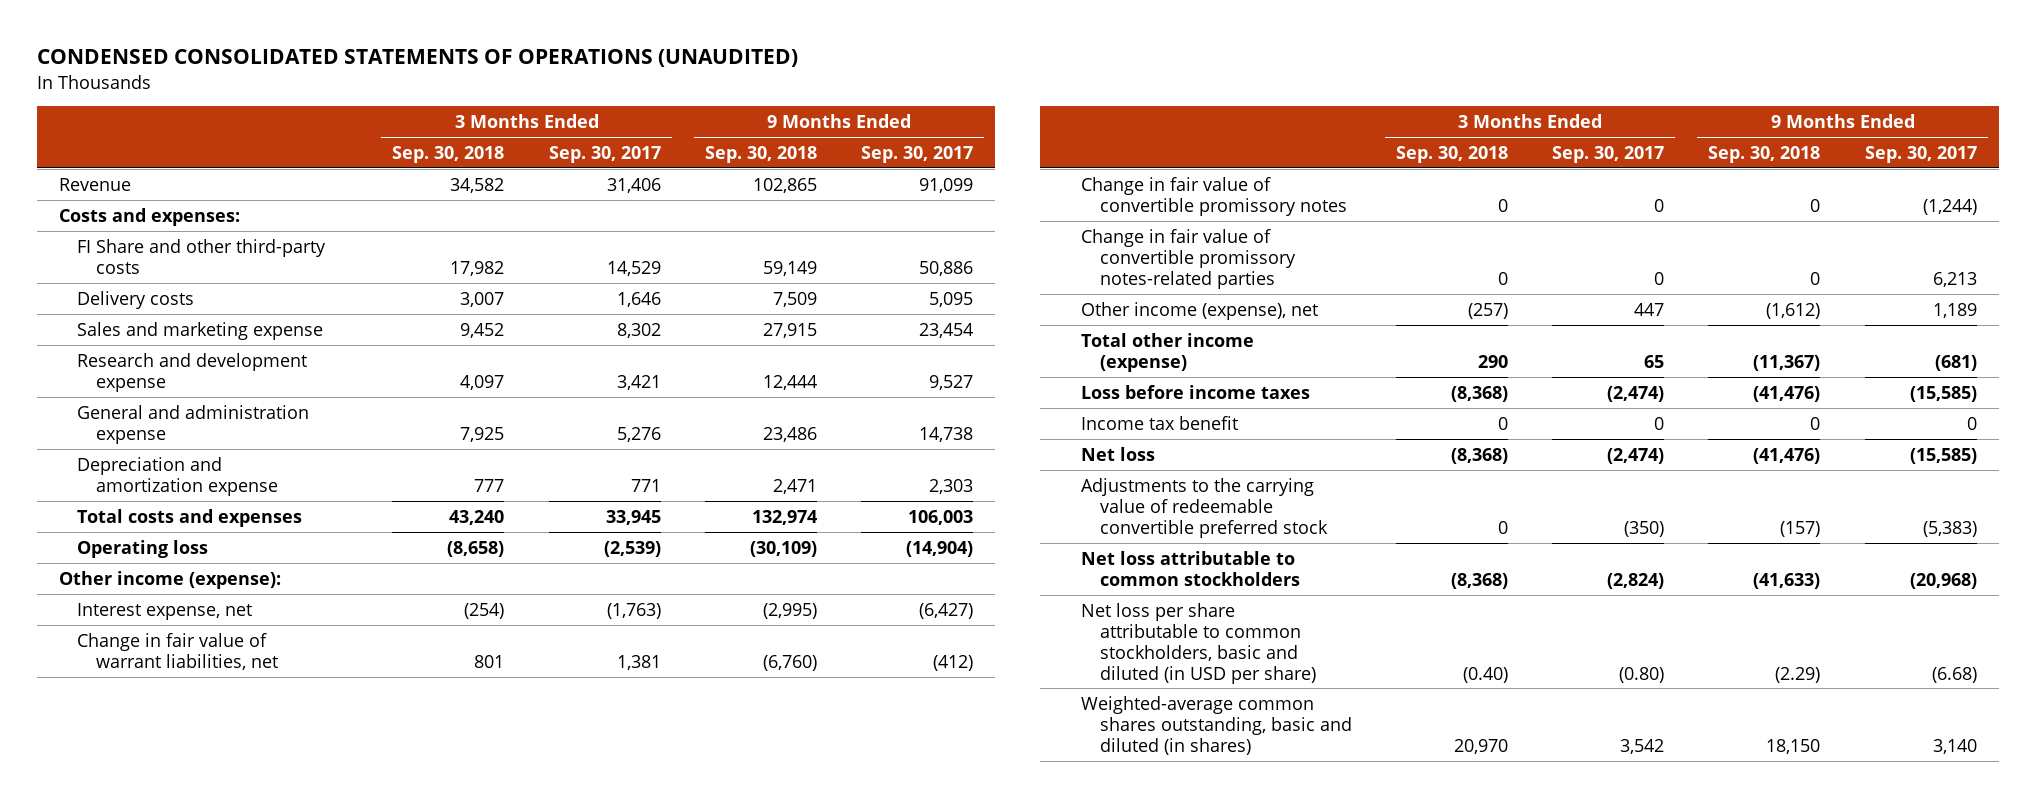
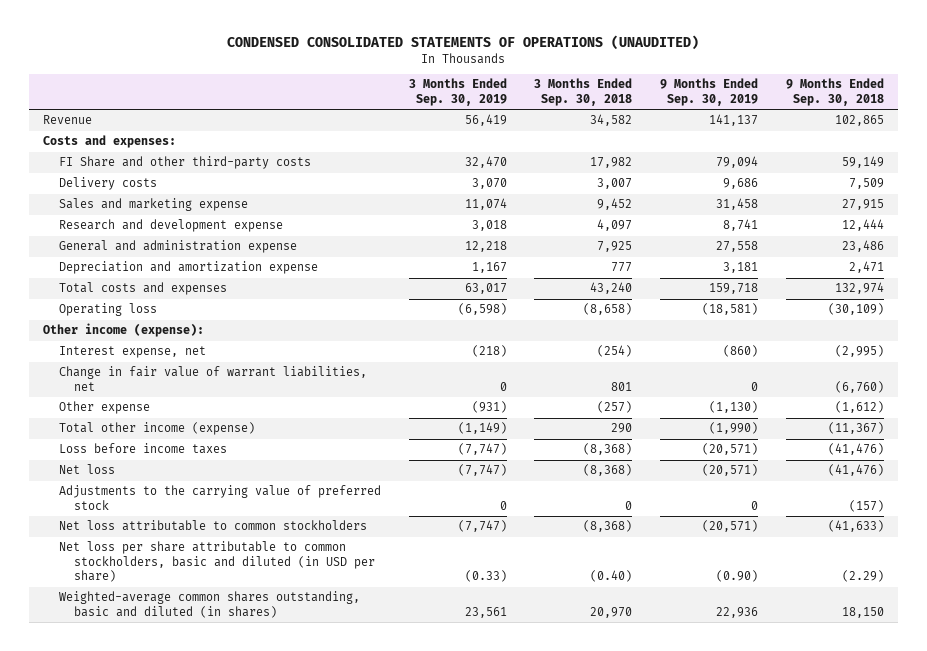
- | 3 Months Ended Sep. 30, 2018 | 3 Months Ended Sep. 30, 2017 | 9 Months Ended Sep. 30, 2018 | 9 Months Ended Sep. 30, 2017
+ | 3 Months Ended Sep. 30, 2019 | 3 Months Ended Sep. 30, 2018 | 9 Months Ended Sep. 30, 2019 | 9 Months Ended Sep. 30, 2018
- Change in fair value of convertible promissory notes | 0 | 0 | 0 | (1,244)
- Change in fair value of convertible promissory notes-related parties | 0 | 0 | 0 | 6,213
- Other income (expense), net | (257) | 447 | (1,612) | 1,189
+ Other expense | (931) | (257) | (1,130) | (1,612)
- Income tax benefit | 0 | 0 | 0 | 0
- Adjustments to the carrying value of redeemable convertible preferred stock | 0 | (350) | (157) | (5,383)
+ Adjustments to the carrying value of preferred stock | 0 | 0 | 0 | (157)

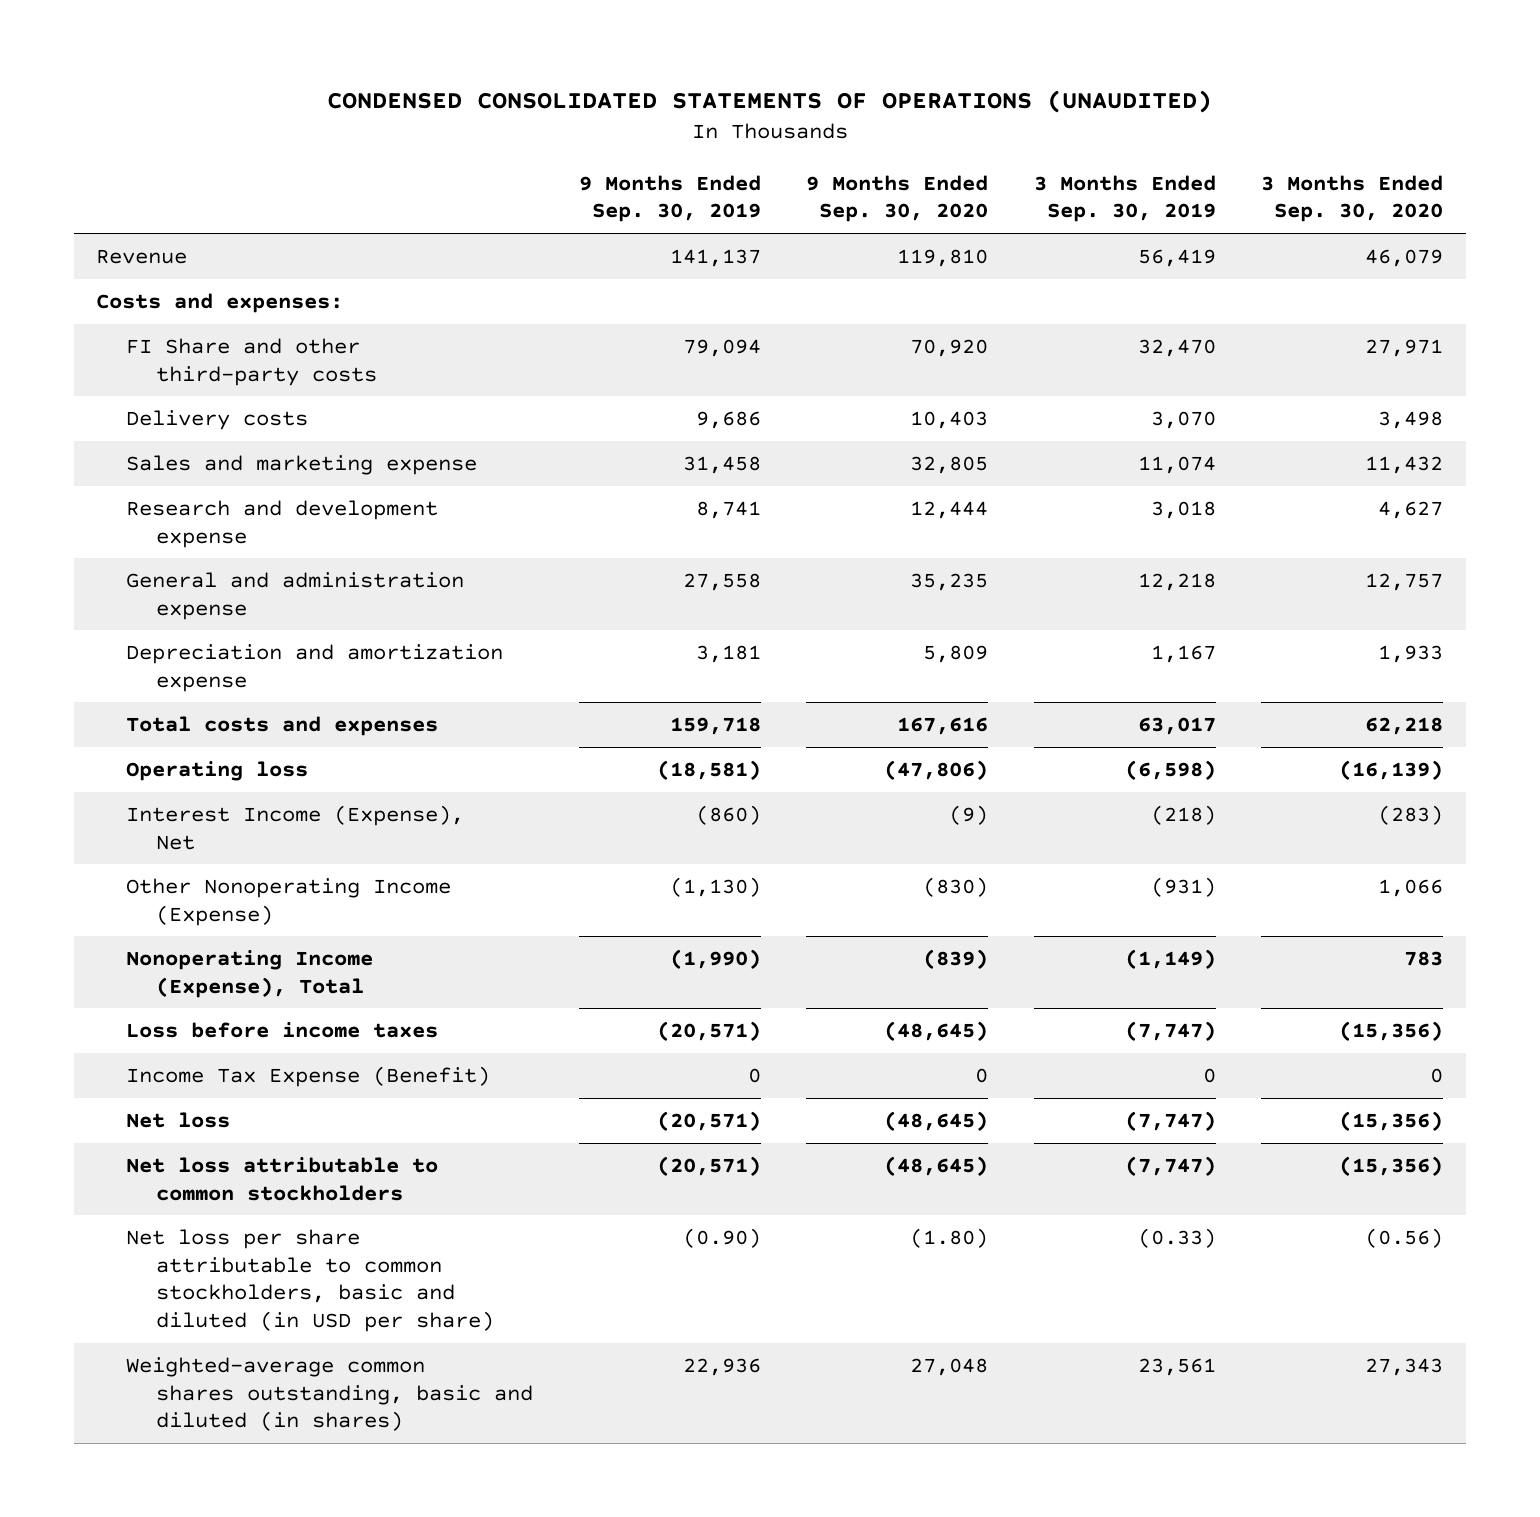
- | 3 Months Ended Sep. 30, 2019 | 3 Months Ended Sep. 30, 2018 | 9 Months Ended Sep. 30, 2019 | 9 Months Ended Sep. 30, 2018
+ | 9 Months Ended Sep. 30, 2019 | 9 Months Ended Sep. 30, 2020 | 3 Months Ended Sep. 30, 2019 | 3 Months Ended Sep. 30, 2020
- Other income (expense):
- Interest expense, net | (218) | (254) | (860) | (2,995)
- Change in fair value of warrant liabilities, net | 0 | 801 | 0 | (6,760)
- Other expense | (931) | (257) | (1,130) | (1,612)
- Total other income (expense) | (1,149) | 290 | (1,990) | (11,367)
+ Interest Income (Expense), Net | (860) | (9) | (218) | (283)
+ Other Nonoperating Income (Expense) | (1,130) | (830) | (931) | 1,066
+ Nonoperating Income (Expense), Total | (1,990) | (839) | (1,149) | 783
+ Income Tax Expense (Benefit) | 0 | 0 | 0 | 0
- Adjustments to the carrying value of preferred stock | 0 | 0 | 0 | (157)

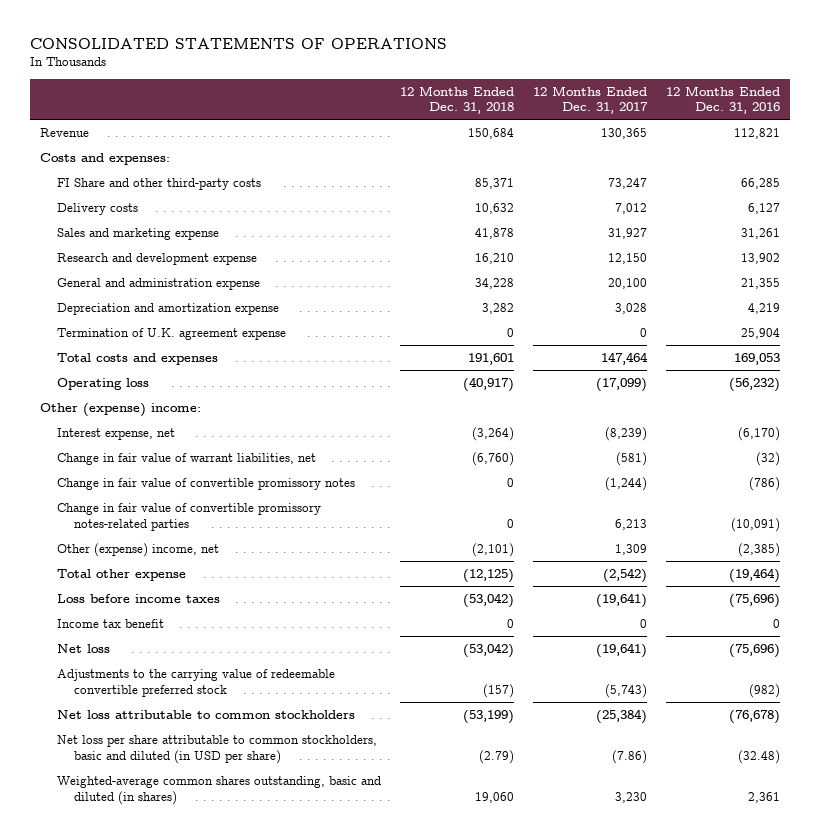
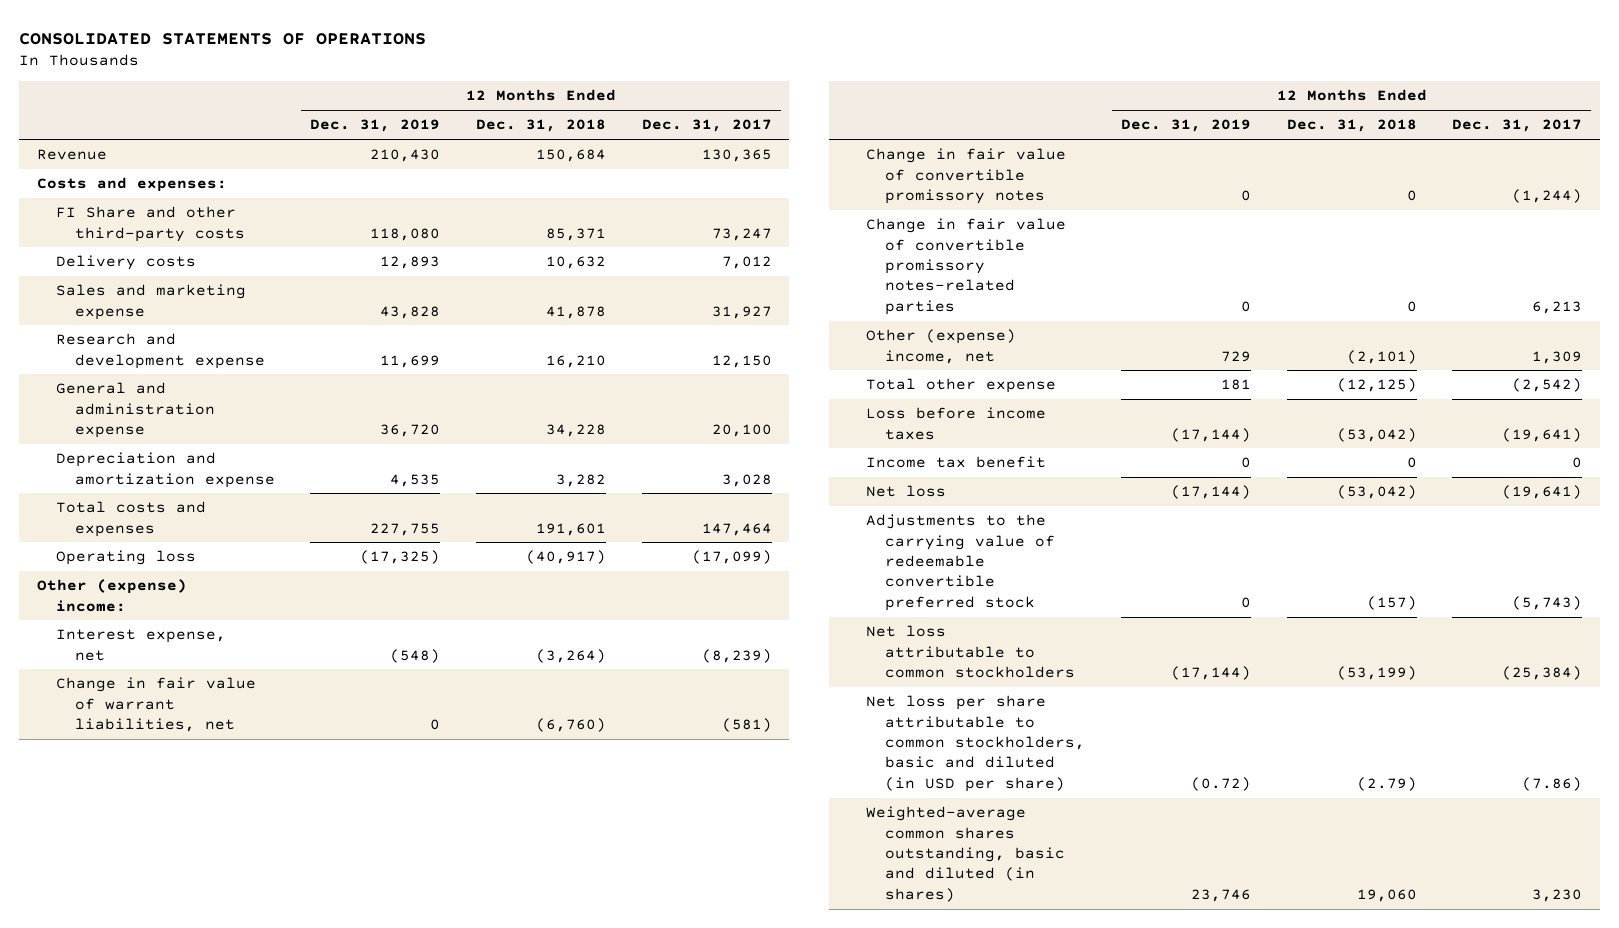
- | 12 Months Ended Dec. 31, 2018 | 12 Months Ended Dec. 31, 2017 | 12 Months Ended Dec. 31, 2016
+ | 12 Months Ended Dec. 31, 2019 | 12 Months Ended Dec. 31, 2018 | 12 Months Ended Dec. 31, 2017
- Termination of U.K. agreement expense | 0 | 0 | 25,904

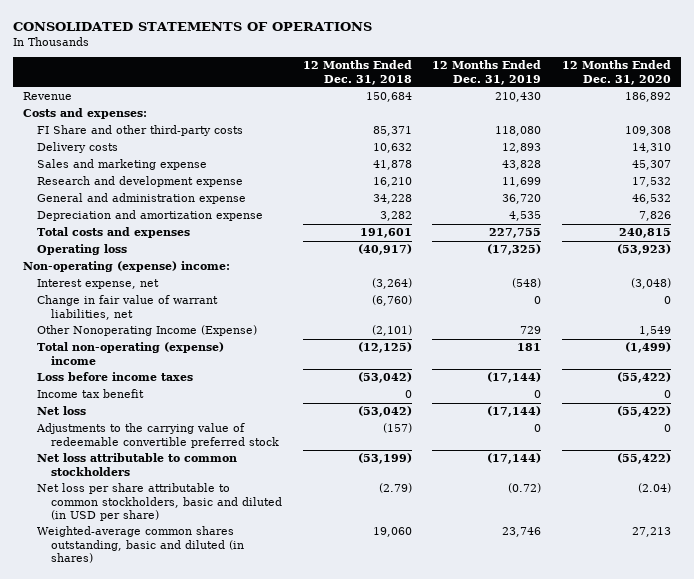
- | 12 Months Ended Dec. 31, 2019 | 12 Months Ended Dec. 31, 2018 | 12 Months Ended Dec. 31, 2017
+ | 12 Months Ended Dec. 31, 2018 | 12 Months Ended Dec. 31, 2019 | 12 Months Ended Dec. 31, 2020
- Other (expense) income:
+ Non-operating (expense) income:
- Change in fair value of convertible promissory notes | 0 | 0 | (1,244)
- Change in fair value of convertible promissory notes-related parties | 0 | 0 | 6,213
- Other (expense) income, net | 729 | (2,101) | 1,309
- Total other expense | 181 | (12,125) | (2,542)
+ Other Nonoperating Income (Expense) | (2,101) | 729 | 1,549
+ Total non-operating (expense) income | (12,125) | 181 | (1,499)

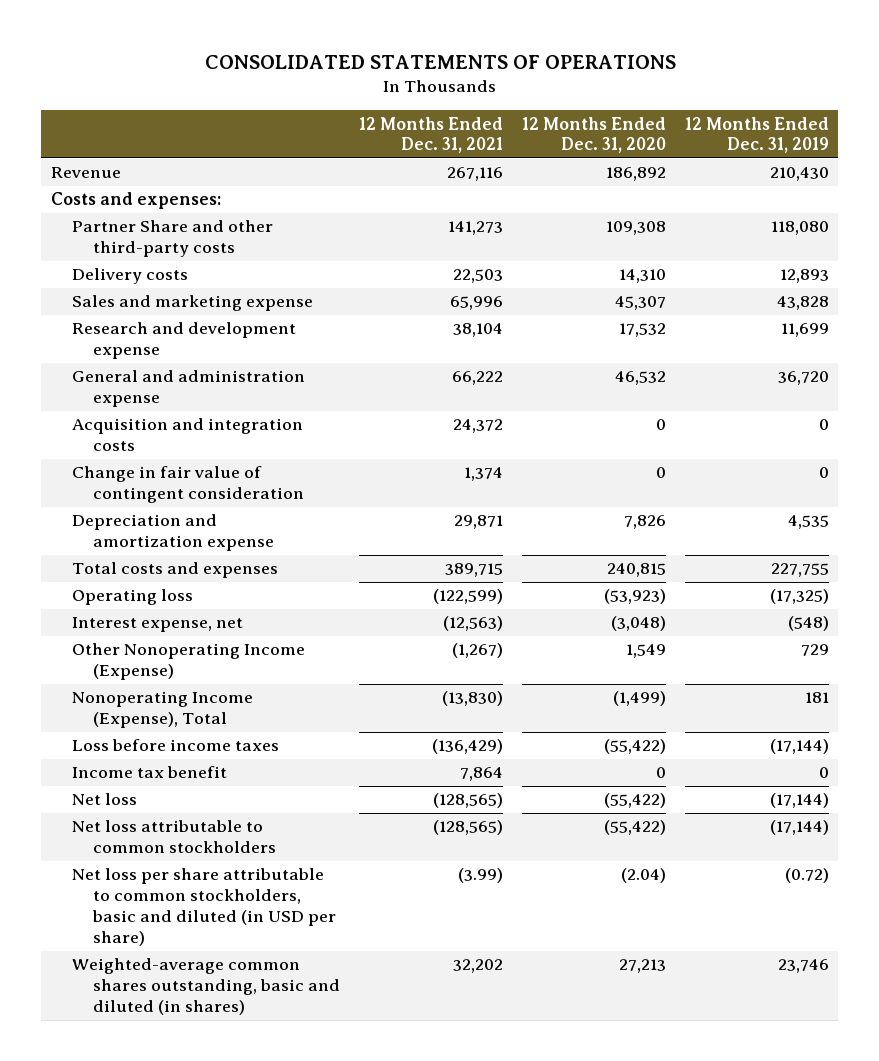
- | 12 Months Ended Dec. 31, 2018 | 12 Months Ended Dec. 31, 2019 | 12 Months Ended Dec. 31, 2020
+ | 12 Months Ended Dec. 31, 2021 | 12 Months Ended Dec. 31, 2020 | 12 Months Ended Dec. 31, 2019
- FI Share and other third-party costs | 85,371 | 118,080 | 109,308
+ Partner Share and other third-party costs | 141,273 | 109,308 | 118,080
+ Acquisition and integration costs | 24,372 | 0 | 0
+ Change in fair value of contingent consideration | 1,374 | 0 | 0
- Non-operating (expense) income:
- Change in fair value of warrant liabilities, net | (6,760) | 0 | 0
- Total non-operating (expense) income | (12,125) | 181 | (1,499)
+ Nonoperating Income (Expense), Total | (13,830) | (1,499) | 181
- Adjustments to the carrying value of redeemable convertible preferred stock | (157) | 0 | 0

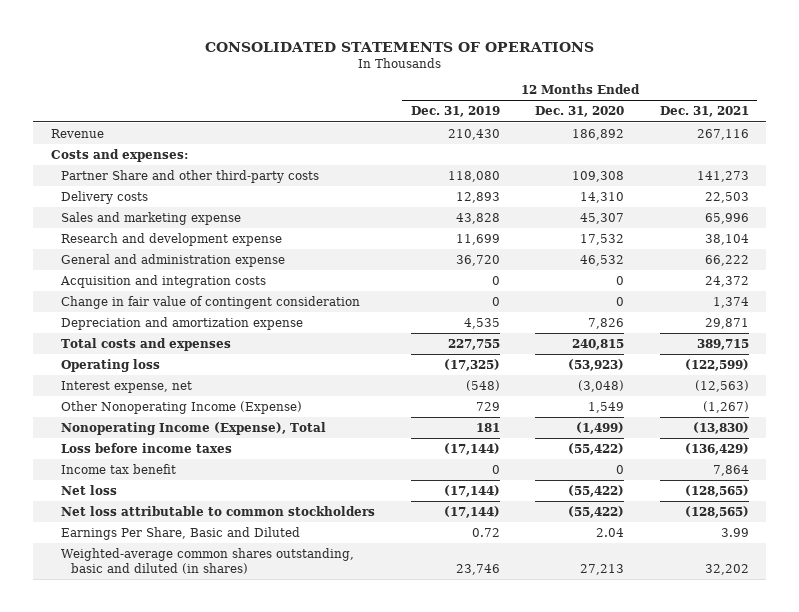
- | 12 Months Ended Dec. 31, 2021 | 12 Months Ended Dec. 31, 2020 | 12 Months Ended Dec. 31, 2019
+ | 12 Months Ended Dec. 31, 2019 | 12 Months Ended Dec. 31, 2020 | 12 Months Ended Dec. 31, 2021
- Net loss per share attributable to common stockholders, basic and diluted (in USD per share) | (3.99) | (2.04) | (0.72)
+ Earnings Per Share, Basic and Diluted | 0.72 | 2.04 | 3.99

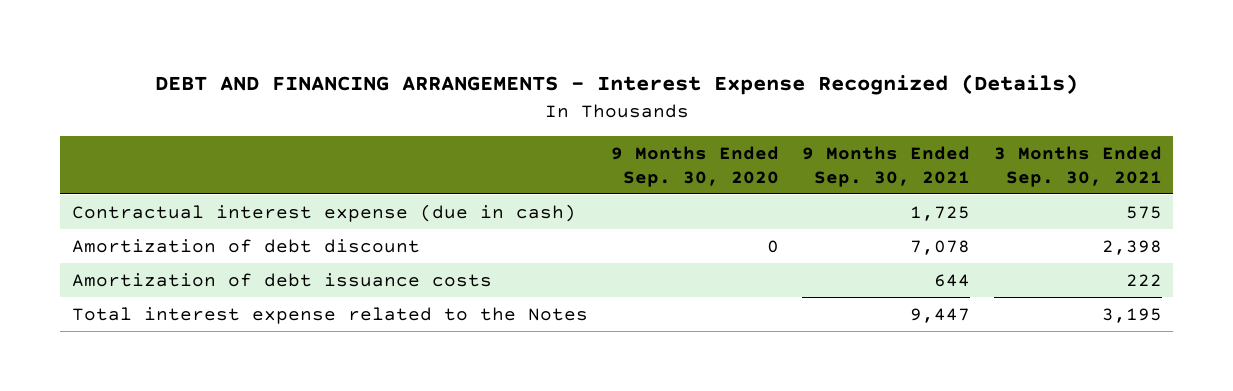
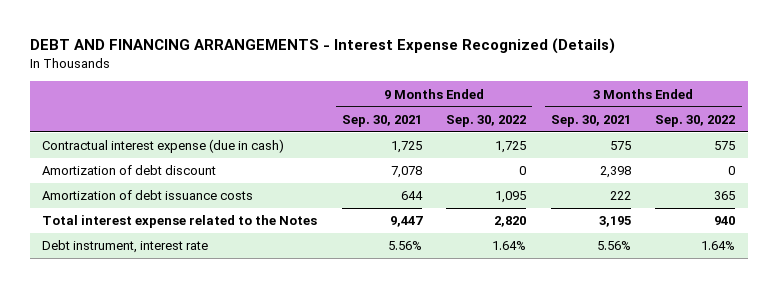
- | 9 Months Ended Sep. 30, 2020 | 9 Months Ended Sep. 30, 2021 | 3 Months Ended Sep. 30, 2021
+ | 9 Months Ended Sep. 30, 2021 | 9 Months Ended Sep. 30, 2022 | 3 Months Ended Sep. 30, 2021 | 3 Months Ended Sep. 30, 2022
+ Debt instrument, interest rate | 5.56% | 1.64% | 5.56% | 1.64%

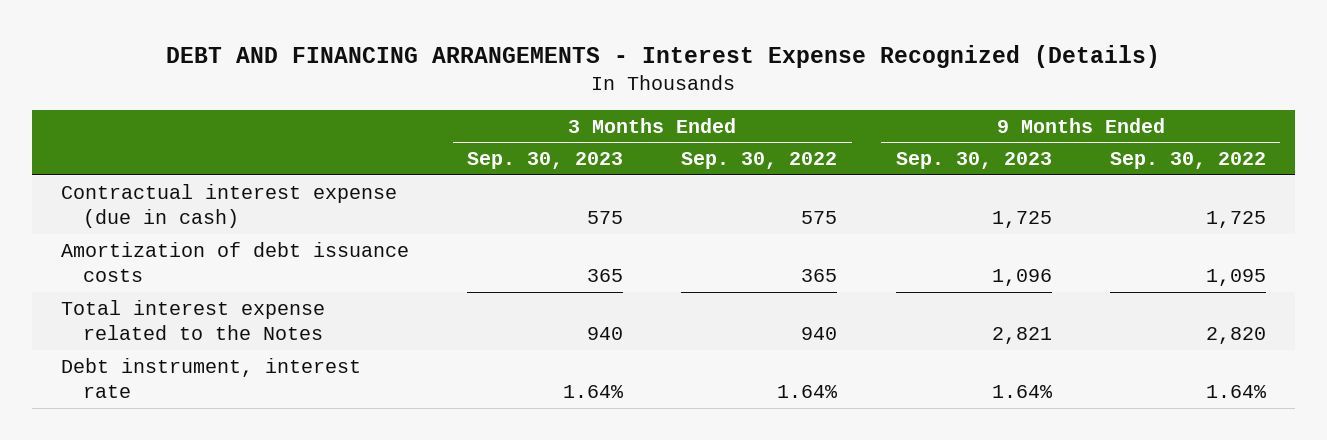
- | 9 Months Ended Sep. 30, 2021 | 9 Months Ended Sep. 30, 2022 | 3 Months Ended Sep. 30, 2021 | 3 Months Ended Sep. 30, 2022
+ | 3 Months Ended Sep. 30, 2023 | 3 Months Ended Sep. 30, 2022 | 9 Months Ended Sep. 30, 2023 | 9 Months Ended Sep. 30, 2022
- Amortization of debt discount | 7,078 | 0 | 2,398 | 0

